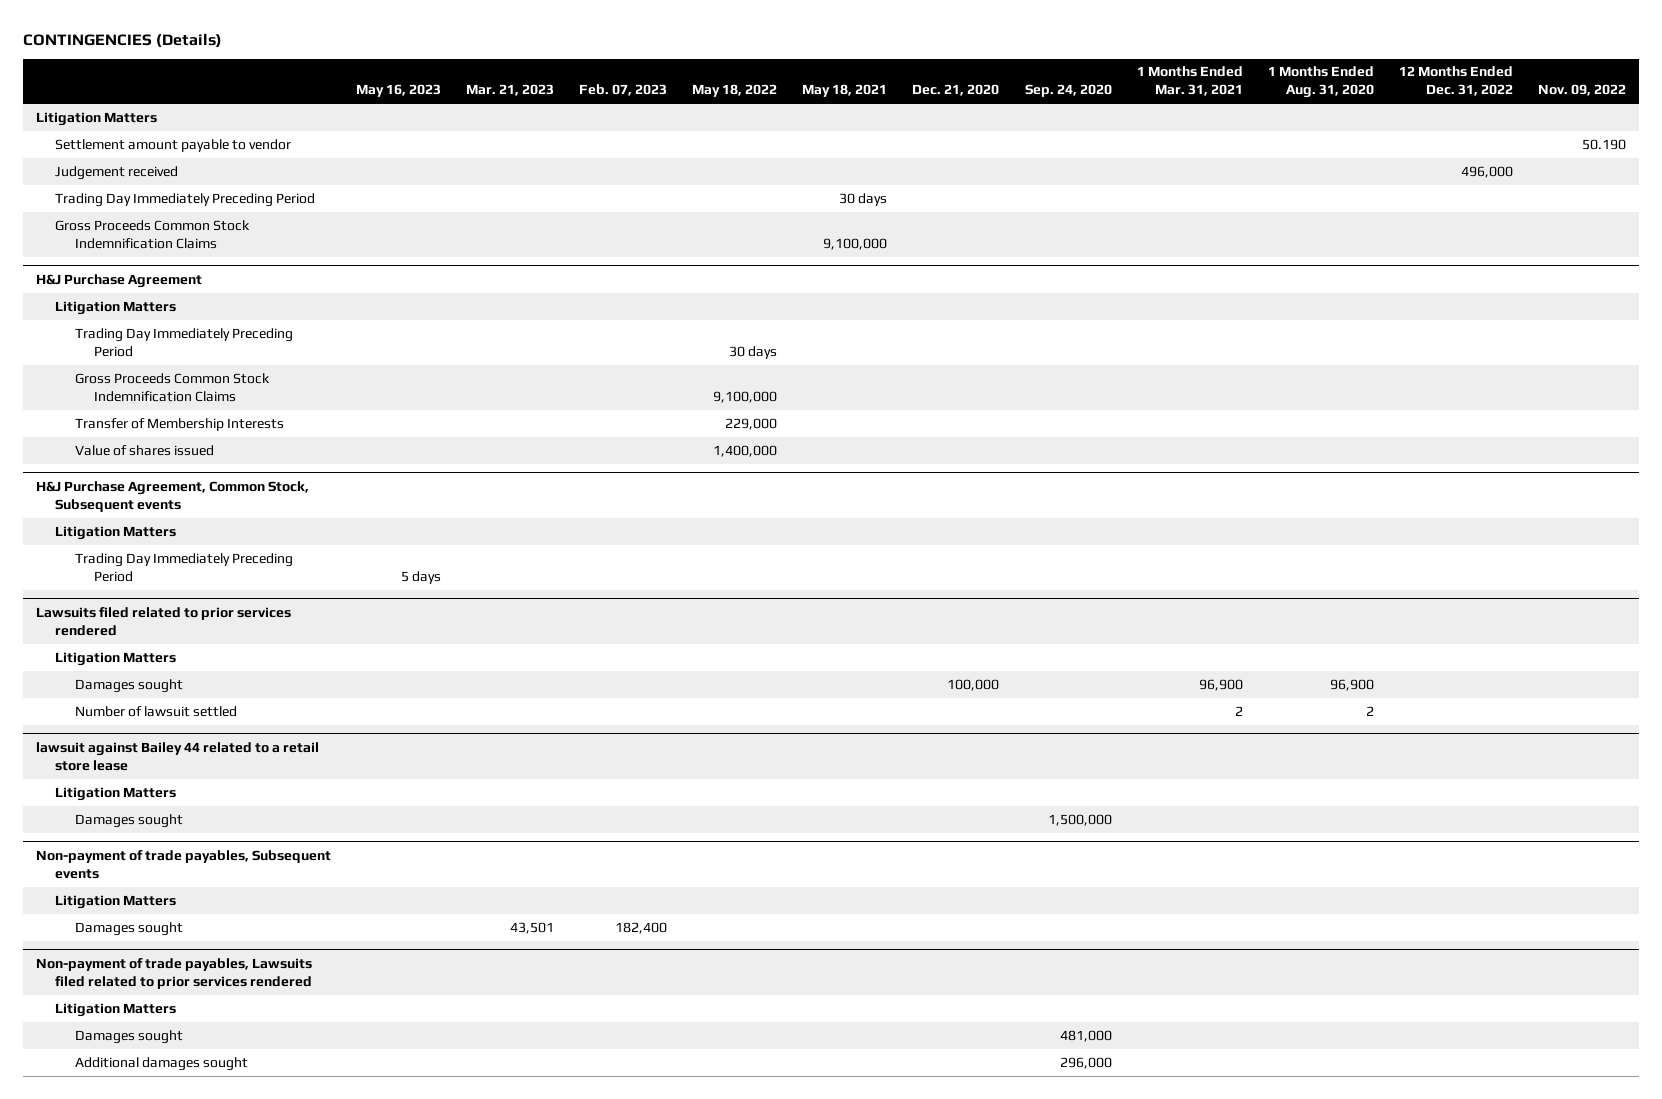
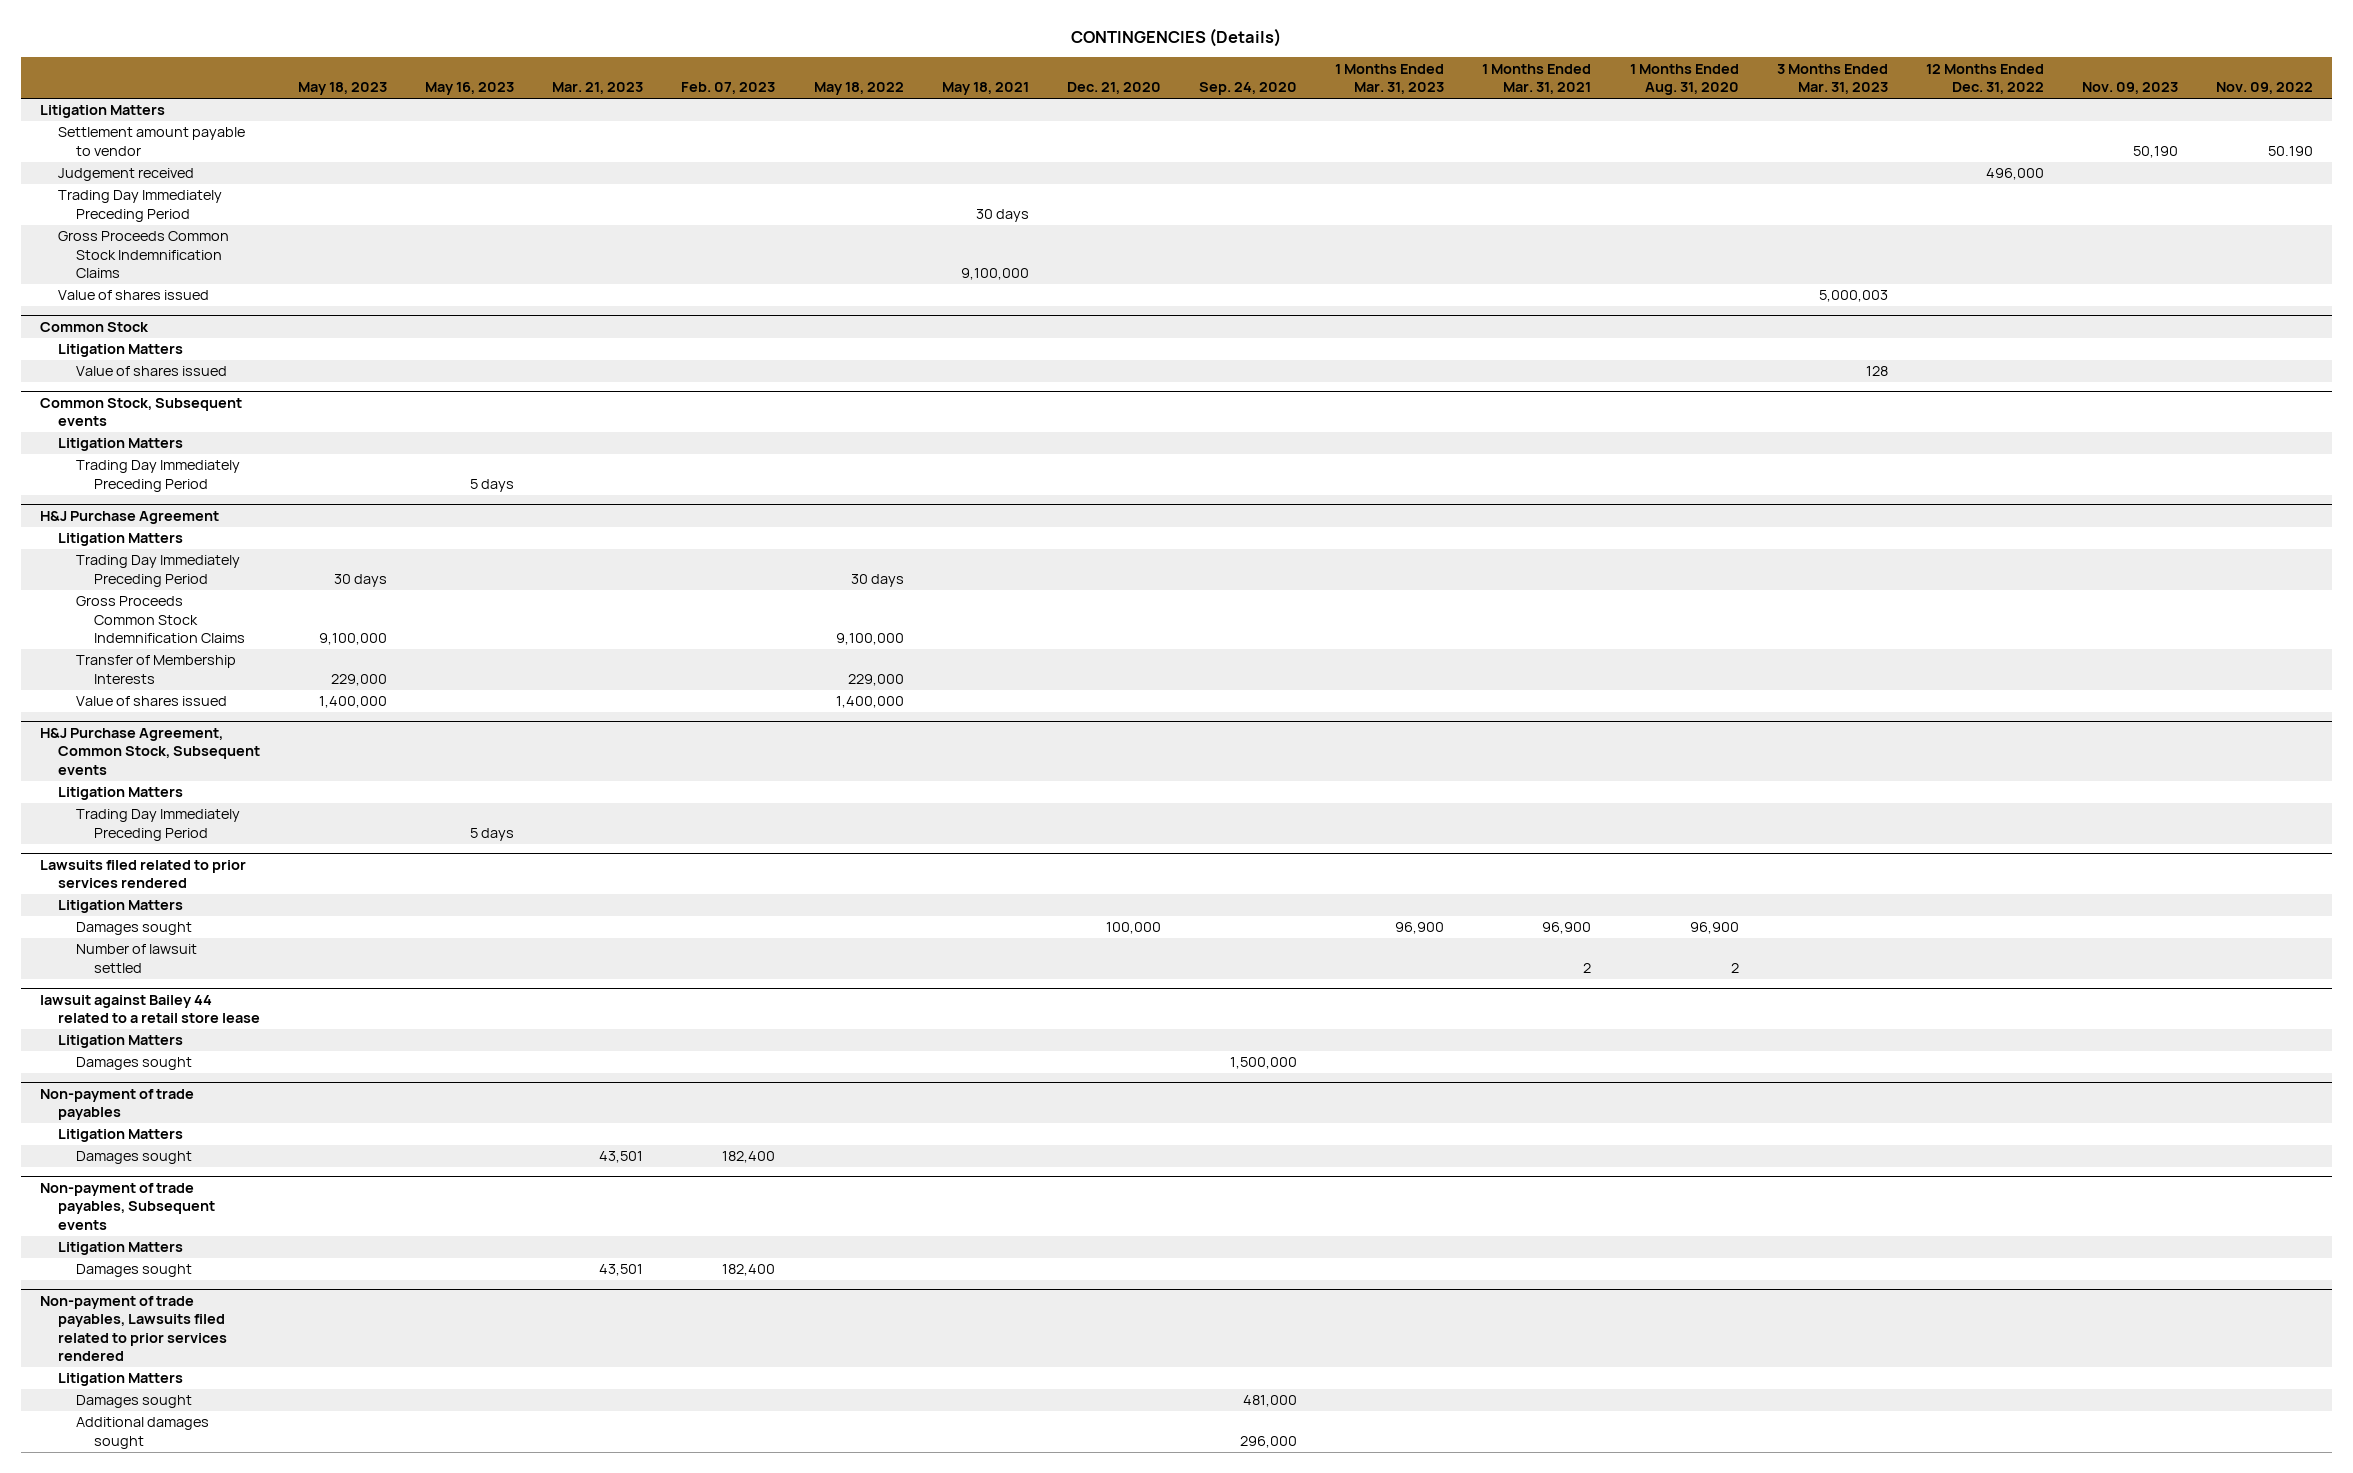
- | May 16, 2023 | Mar. 21, 2023 | Feb. 07, 2023 | May 18, 2022 | May 18, 2021 | Dec. 21, 2020 | Sep. 24, 2020 | 1 Months Ended Mar. 31, 2021 | 1 Months Ended Aug. 31, 2020 | 12 Months Ended Dec. 31, 2022 | Nov. 09, 2022
+ | May 18, 2023 | May 16, 2023 | Mar. 21, 2023 | Feb. 07, 2023 | May 18, 2022 | May 18, 2021 | Dec. 21, 2020 | Sep. 24, 2020 | 1 Months Ended Mar. 31, 2023 | 1 Months Ended Mar. 31, 2021 | 1 Months Ended Aug. 31, 2020 | 3 Months Ended Mar. 31, 2023 | 12 Months Ended Dec. 31, 2022 | Nov. 09, 2023 | Nov. 09, 2022
+ Value of shares issued | | | | | | | | | | | | 5,000,003 | | |
+ Common Stock
+ Litigation Matters
+ Value of shares issued | | | | | | | | | | | | 128 | | |
+ Common Stock, Subsequent events
+ Litigation Matters
+ Trading Day Immediately Preceding Period | | 5 days | | | | | | | | | | | | |
+ Non-payment of trade payables
+ Litigation Matters
+ Damages sought | | | 43,501 | 182,400 | | | | | | | | | | |

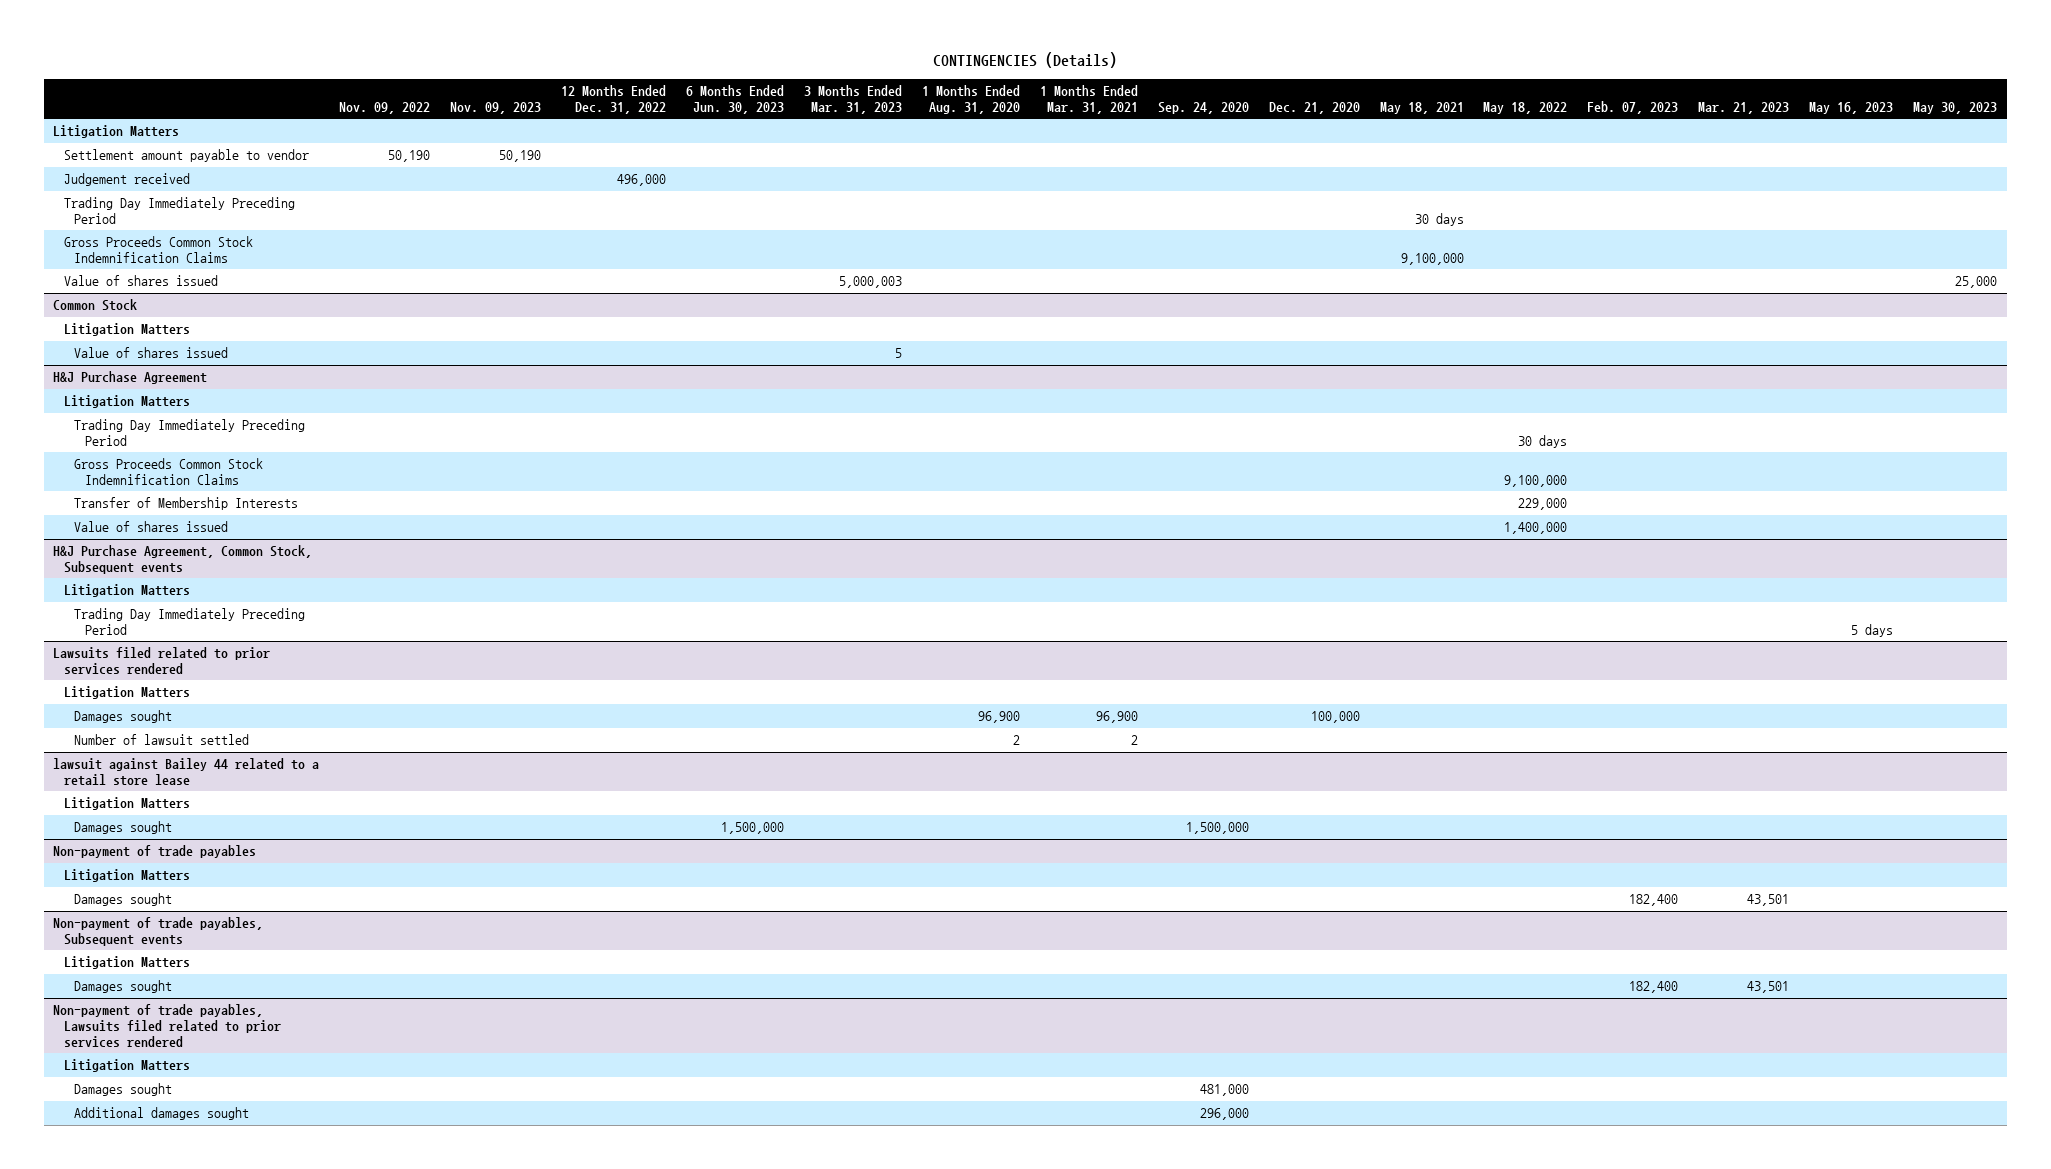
- | May 18, 2023 | May 16, 2023 | Mar. 21, 2023 | Feb. 07, 2023 | May 18, 2022 | May 18, 2021 | Dec. 21, 2020 | Sep. 24, 2020 | 1 Months Ended Mar. 31, 2023 | 1 Months Ended Mar. 31, 2021 | 1 Months Ended Aug. 31, 2020 | 3 Months Ended Mar. 31, 2023 | 12 Months Ended Dec. 31, 2022 | Nov. 09, 2023 | Nov. 09, 2022
+ | Nov. 09, 2022 | Nov. 09, 2023 | 12 Months Ended Dec. 31, 2022 | 6 Months Ended Jun. 30, 2023 | 3 Months Ended Mar. 31, 2023 | 1 Months Ended Aug. 31, 2020 | 1 Months Ended Mar. 31, 2021 | Sep. 24, 2020 | Dec. 21, 2020 | May 18, 2021 | May 18, 2022 | Feb. 07, 2023 | Mar. 21, 2023 | May 16, 2023 | May 30, 2023
- Settlement amount payable to vendor | | | | | | | | | | | | | | 50,190 | 50.190
+ Settlement amount payable to vendor | 50,190 | 50,190 | | | | | | | | | | | | |
@ Common Stock
- Value of shares issued | | | | | | | | | | | | 128 | | |
- Common Stock, Subsequent events
- Litigation Matters
- Trading Day Immediately Preceding Period | | 5 days | | | | | | | | | | | | |
@ Common Stock
+ Value of shares issued | | | | | 5 | | | | | | | | | |

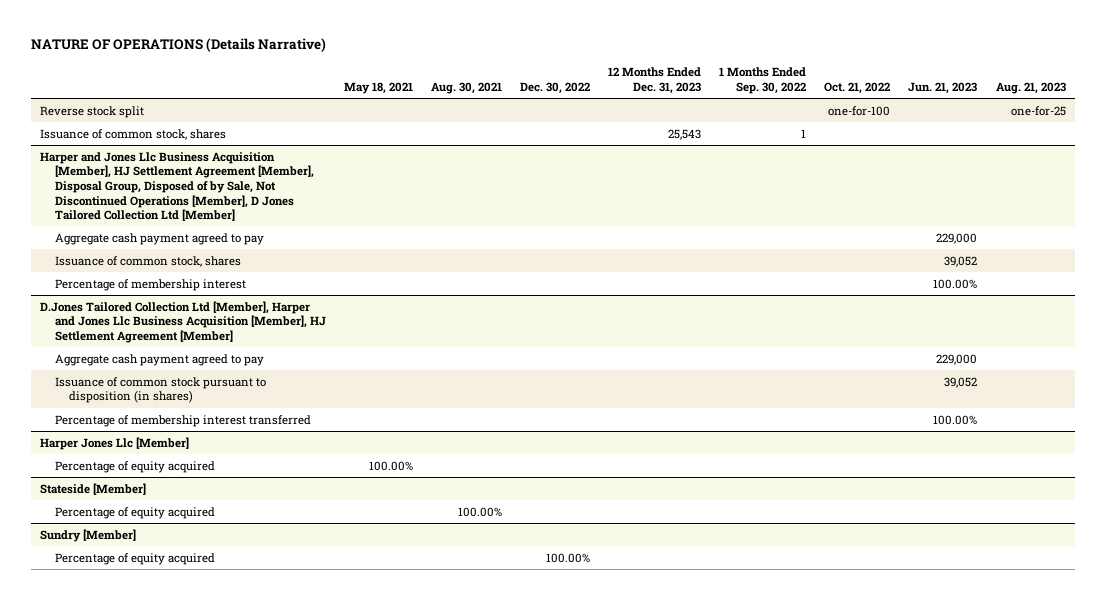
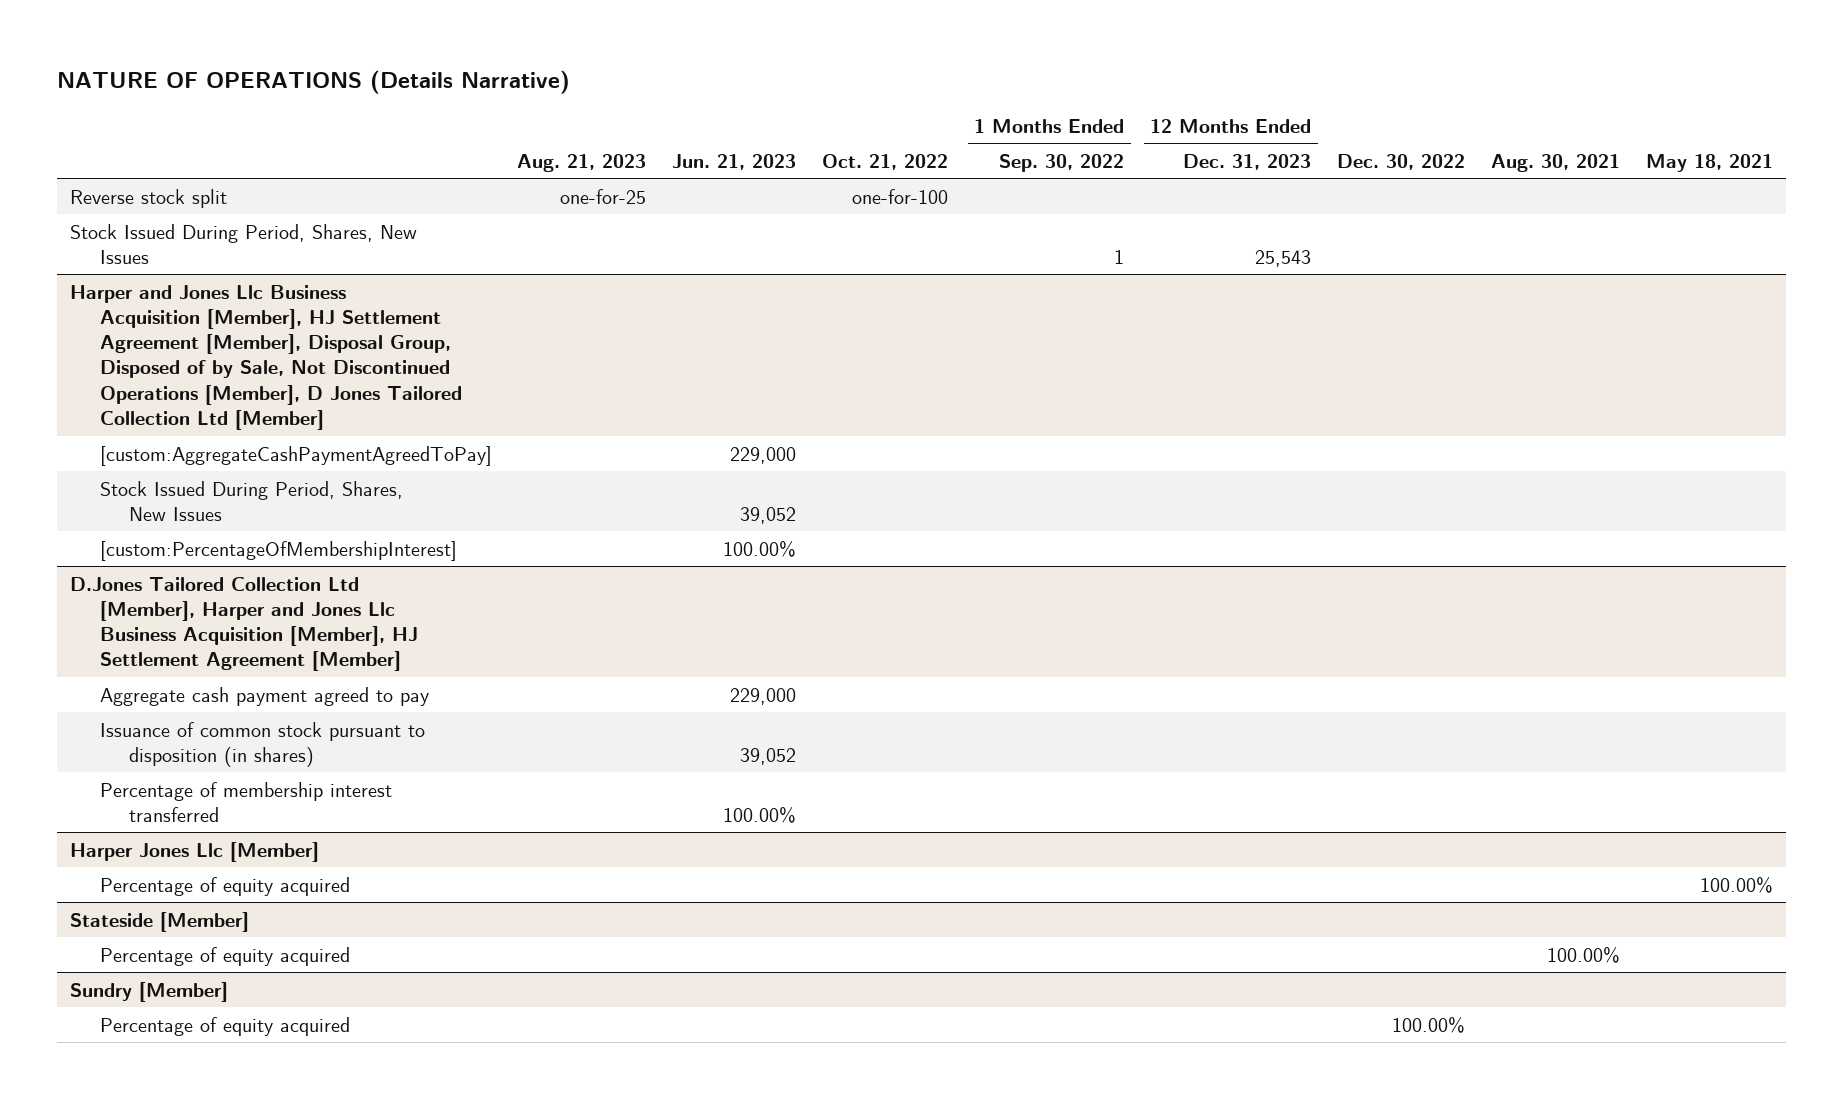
- | May 18, 2021 | Aug. 30, 2021 | Dec. 30, 2022 | 12 Months Ended Dec. 31, 2023 | 1 Months Ended Sep. 30, 2022 | Oct. 21, 2022 | Jun. 21, 2023 | Aug. 21, 2023
+ | Aug. 21, 2023 | Jun. 21, 2023 | Oct. 21, 2022 | 1 Months Ended Sep. 30, 2022 | 12 Months Ended Dec. 31, 2023 | Dec. 30, 2022 | Aug. 30, 2021 | May 18, 2021
- Issuance of common stock, shares | | | | 25,543 | 1 | | |
+ Stock Issued During Period, Shares, New Issues | | | | 1 | 25,543 | | |
@ Harper and Jones Llc Business Acquisition [Member], HJ Settlement Agreement [Member], Disposal Group, Disposed of by Sale, Not Discontinued Operations [Member], D Jones Tailored Collection Ltd [Member]
- Aggregate cash payment agreed to pay | | | | | | | 229,000 |
- Issuance of common stock, shares | | | | | | | 39,052 |
- Percentage of membership interest | | | | | | | 100.00% |
+ [custom:AggregateCashPaymentAgreedToPay] | | 229,000 | | | | | |
+ Stock Issued During Period, Shares, New Issues | | 39,052 | | | | | |
+ [custom:PercentageOfMembershipInterest] | | 100.00% | | | | | |

